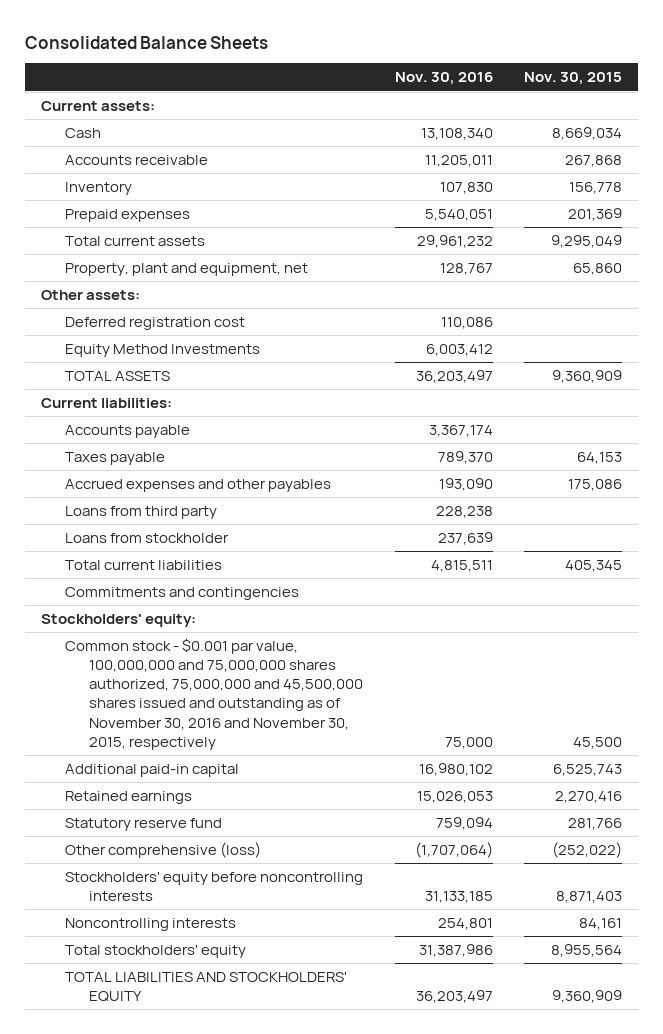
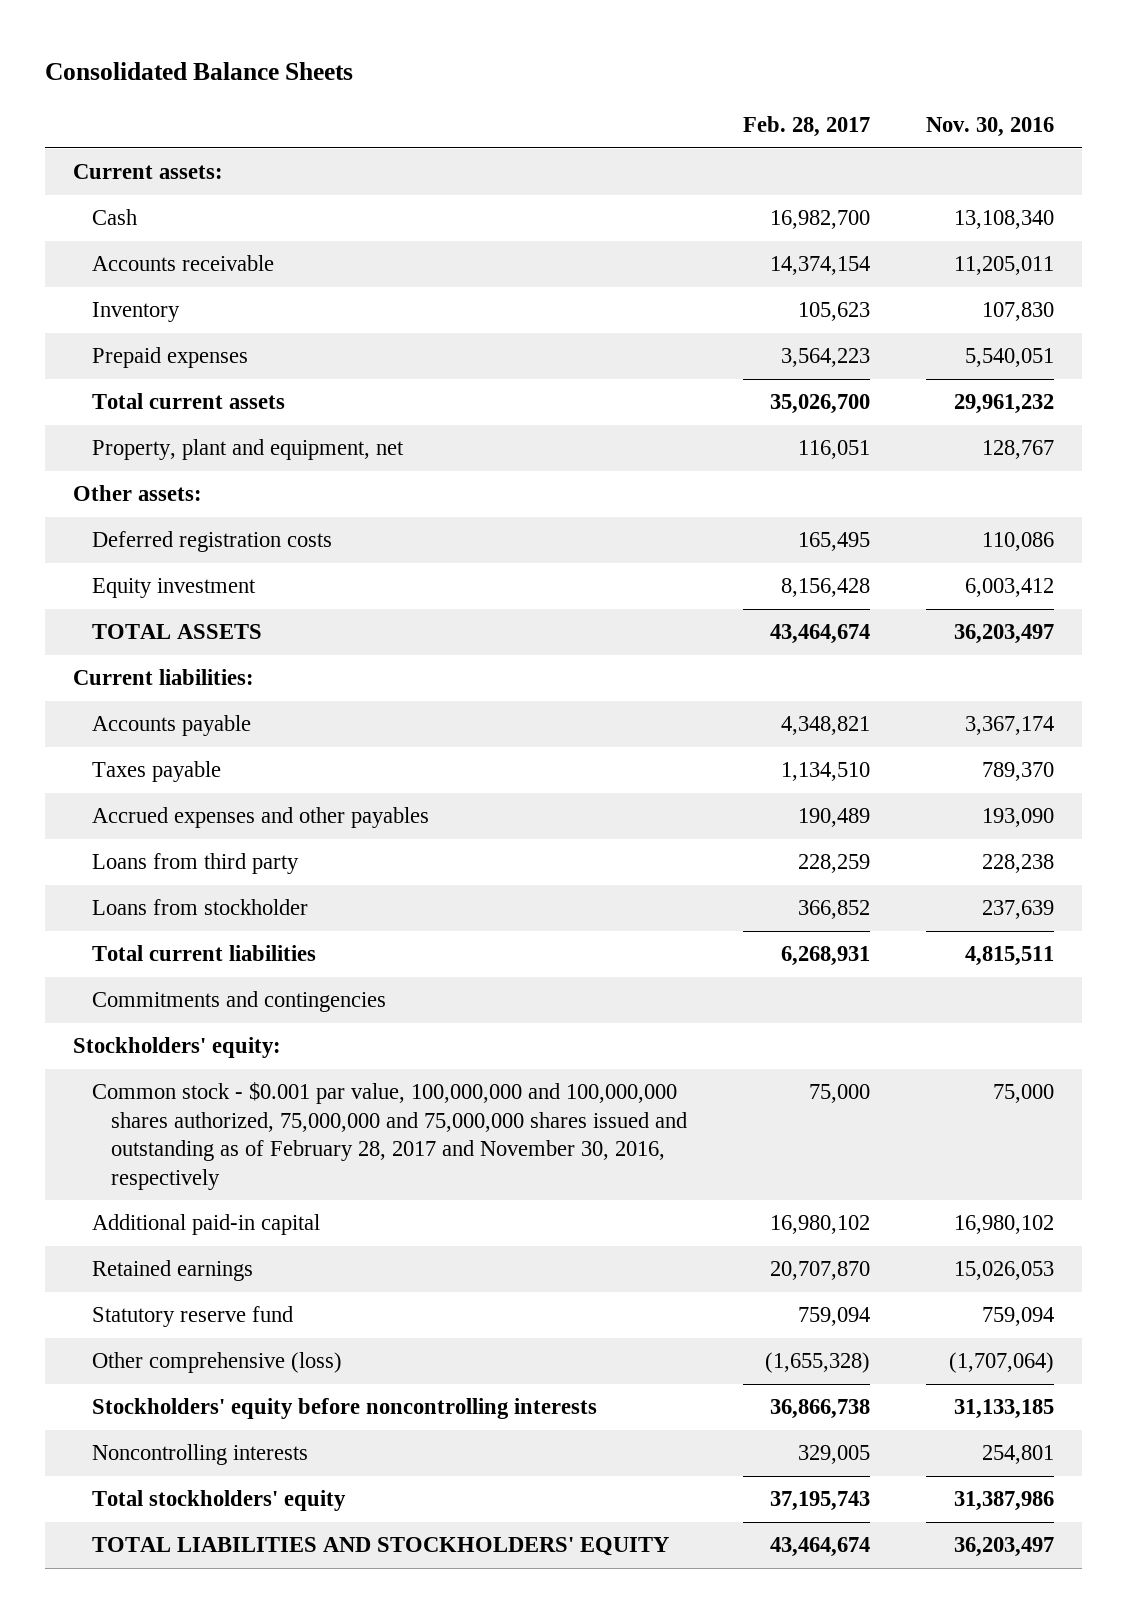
- | Nov. 30, 2016 | Nov. 30, 2015
+ | Feb. 28, 2017 | Nov. 30, 2016
- Deferred registration cost | 110,086 |
- Equity Method Investments | 6,003,412 |
+ Deferred registration costs | 165,495 | 110,086
+ Equity investment | 8,156,428 | 6,003,412
- Common stock - $0.001 par value, 100,000,000 and 75,000,000 shares authorized, 75,000,000 and 45,500,000 shares issued and outstanding as of November 30, 2016 and November 30, 2015, respectively | 75,000 | 45,500
+ Common stock - $0.001 par value, 100,000,000 and 100,000,000 shares authorized, 75,000,000 and 75,000,000 shares issued and outstanding as of February 28, 2017 and November 30, 2016, respectively | 75,000 | 75,000

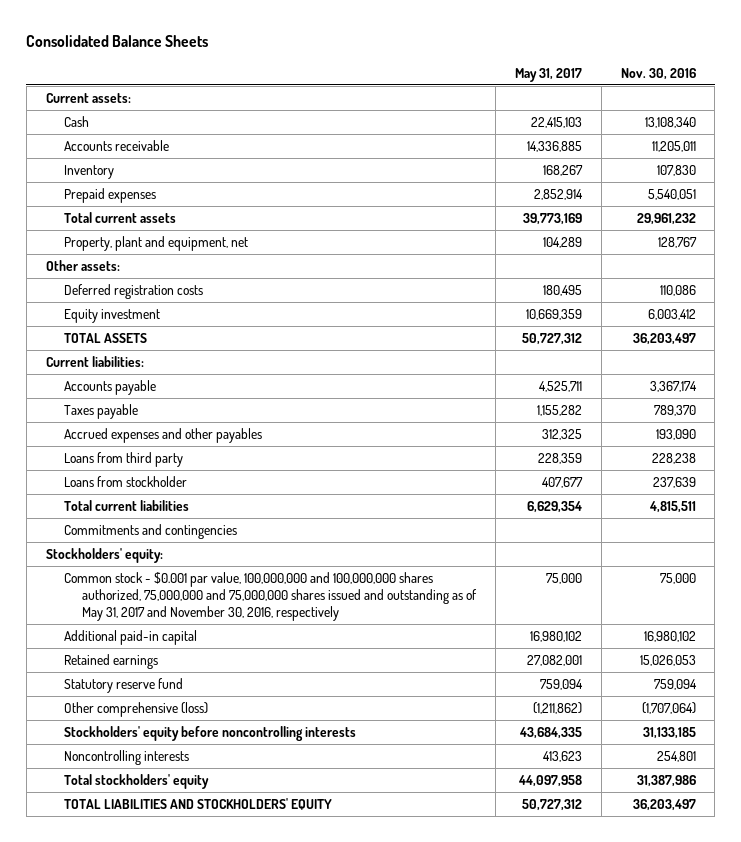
- | Feb. 28, 2017 | Nov. 30, 2016
+ | May 31, 2017 | Nov. 30, 2016
- Common stock - $0.001 par value, 100,000,000 and 100,000,000 shares authorized, 75,000,000 and 75,000,000 shares issued and outstanding as of February 28, 2017 and November 30, 2016, respectively | 75,000 | 75,000
+ Common stock - $0.001 par value, 100,000,000 and 100,000,000 shares authorized, 75,000,000 and 75,000,000 shares issued and outstanding as of May 31, 2017 and November 30, 2016, respectively | 75,000 | 75,000

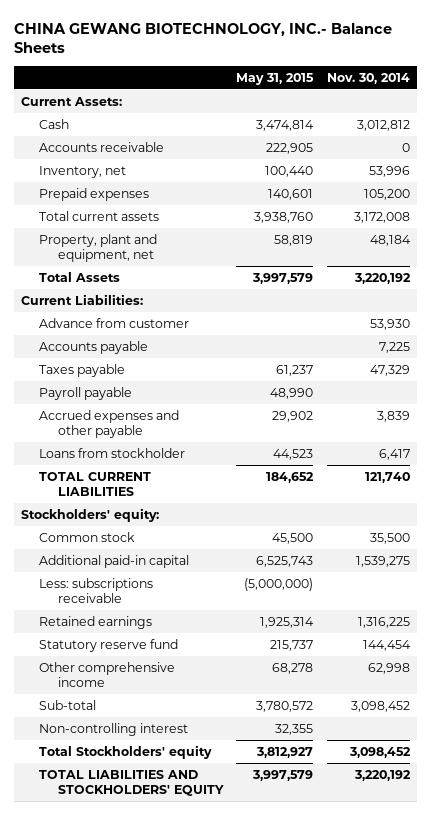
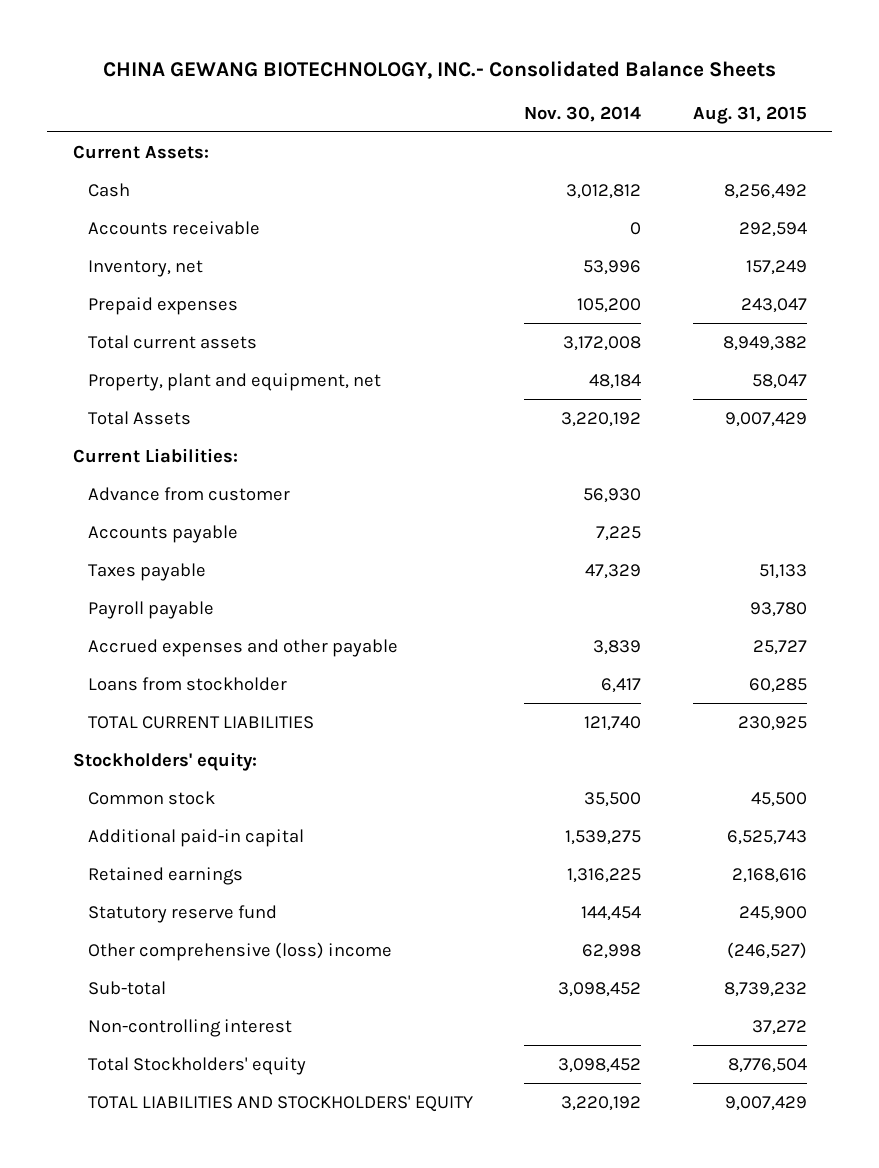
- CHINA GEWANG BIOTECHNOLOGY, INC.- Balance Sheets
+ CHINA GEWANG BIOTECHNOLOGY, INC.- Consolidated Balance Sheets
- | May 31, 2015 | Nov. 30, 2014
+ | Nov. 30, 2014 | Aug. 31, 2015
- Advance from customer | | 53,930
+ Advance from customer | 56,930 |
- Less: subscriptions receivable | (5,000,000) |
- Other comprehensive income | 68,278 | 62,998
+ Other comprehensive (loss) income | 62,998 | (246,527)

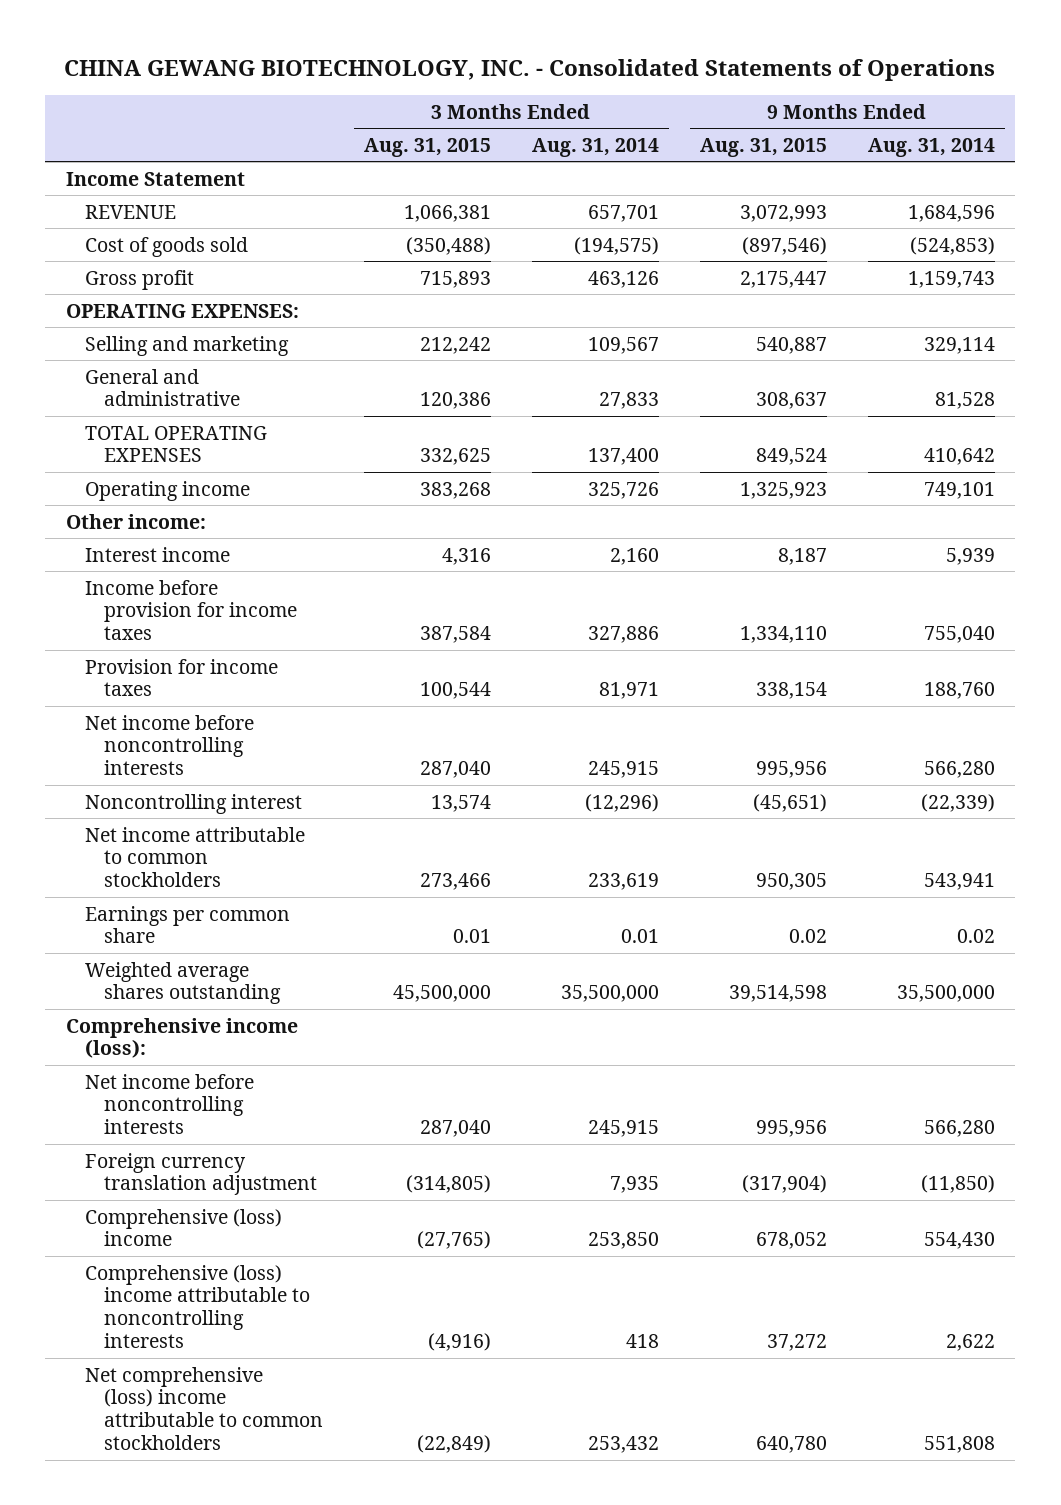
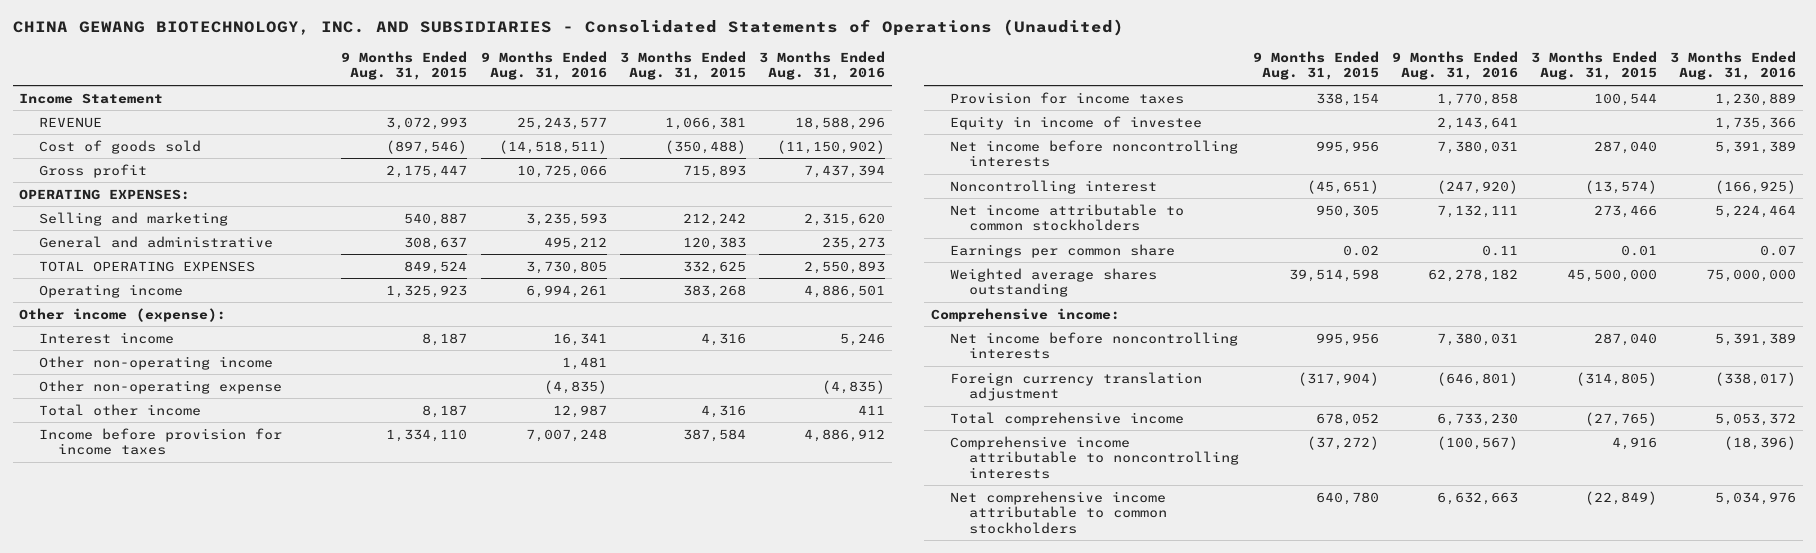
- CHINA GEWANG BIOTECHNOLOGY, INC. - Consolidated Statements of Operations
+ CHINA GEWANG BIOTECHNOLOGY, INC. AND SUBSIDIARIES - Consolidated Statements of Operations (Unaudited)
- | 3 Months Ended Aug. 31, 2015 | 3 Months Ended Aug. 31, 2014 | 9 Months Ended Aug. 31, 2015 | 9 Months Ended Aug. 31, 2014
+ | 9 Months Ended Aug. 31, 2015 | 9 Months Ended Aug. 31, 2016 | 3 Months Ended Aug. 31, 2015 | 3 Months Ended Aug. 31, 2016
- General and administrative | 120,386 | 27,833 | 308,637 | 81,528
+ General and administrative | 308,637 | 495,212 | 120,383 | 235,273
- Other income:
+ Other income (expense):
+ Other non-operating income | | 1,481 | |
+ Other non-operating expense | | (4,835) | | (4,835)
+ Total other income | 8,187 | 12,987 | 4,316 | 411
+ Equity in income of investee | | 2,143,641 | | 1,735,366
- Noncontrolling interest | 13,574 | (12,296) | (45,651) | (22,339)
+ Noncontrolling interest | (45,651) | (247,920) | (13,574) | (166,925)
- Comprehensive income (loss):
+ Comprehensive income:
- Comprehensive (loss) income | (27,765) | 253,850 | 678,052 | 554,430
- Comprehensive (loss) income attributable to noncontrolling interests | (4,916) | 418 | 37,272 | 2,622
- Net comprehensive (loss) income attributable to common stockholders | (22,849) | 253,432 | 640,780 | 551,808
+ Total comprehensive income | 678,052 | 6,733,230 | (27,765) | 5,053,372
+ Comprehensive income attributable to noncontrolling interests | (37,272) | (100,567) | 4,916 | (18,396)
+ Net comprehensive income attributable to common stockholders | 640,780 | 6,632,663 | (22,849) | 5,034,976

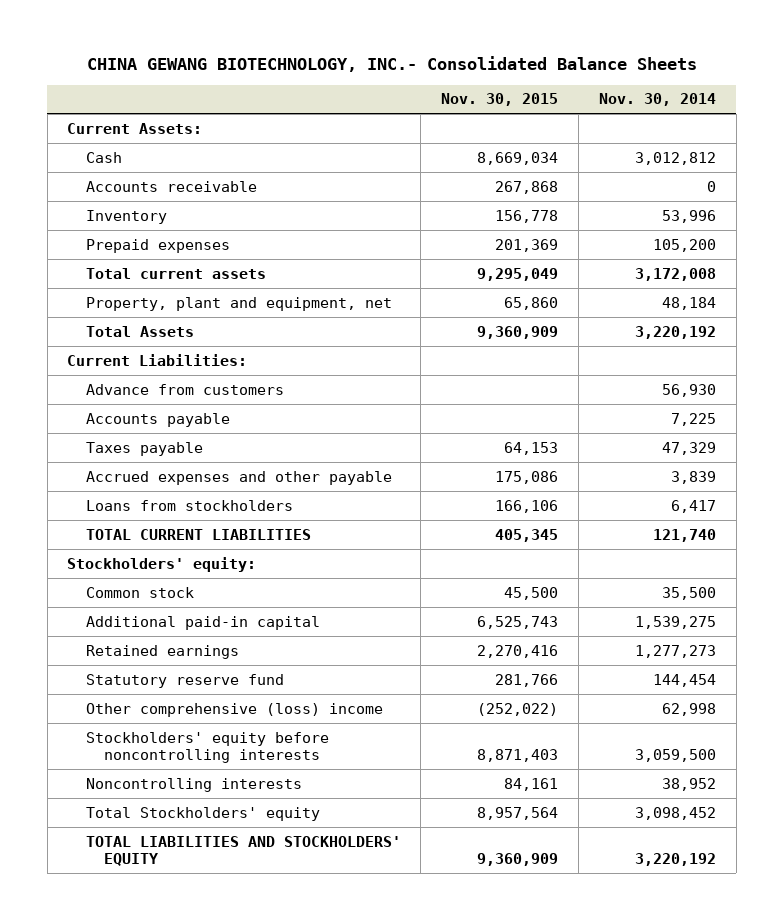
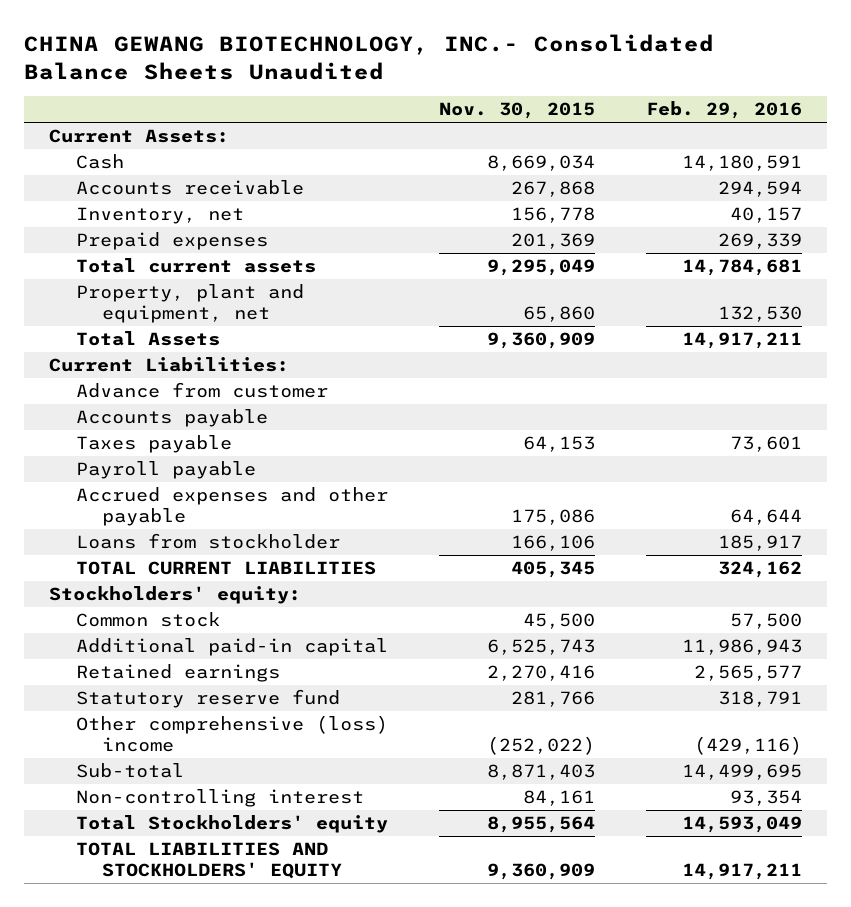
- CHINA GEWANG BIOTECHNOLOGY, INC.- Consolidated Balance Sheets
+ CHINA GEWANG BIOTECHNOLOGY, INC.- Consolidated Balance Sheets Unaudited
- | Nov. 30, 2015 | Nov. 30, 2014
+ | Nov. 30, 2015 | Feb. 29, 2016
- Inventory | 156,778 | 53,996
+ Inventory, net | 156,778 | 40,157
- Advance from customers | | 56,930
+ Advance from customer
+ Payroll payable
- Loans from stockholders | 166,106 | 6,417
+ Loans from stockholder | 166,106 | 185,917
- Stockholders' equity before noncontrolling interests | 8,871,403 | 3,059,500
- Noncontrolling interests | 84,161 | 38,952
- Total Stockholders' equity | 8,957,564 | 3,098,452
+ Sub-total | 8,871,403 | 14,499,695
+ Non-controlling interest | 84,161 | 93,354
+ Total Stockholders' equity | 8,955,564 | 14,593,049

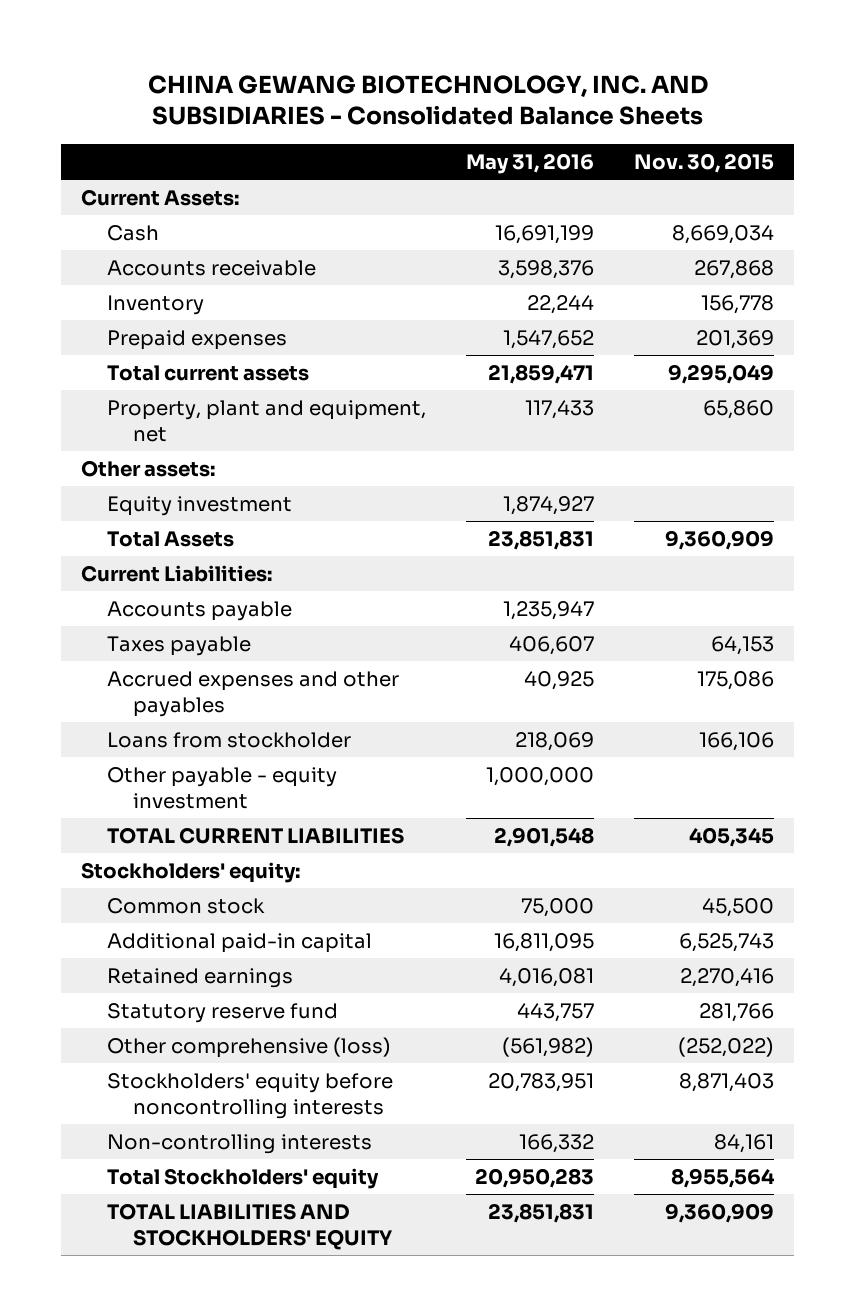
- CHINA GEWANG BIOTECHNOLOGY, INC.- Consolidated Balance Sheets Unaudited
+ CHINA GEWANG BIOTECHNOLOGY, INC. AND SUBSIDIARIES - Consolidated Balance Sheets
- | Nov. 30, 2015 | Feb. 29, 2016
+ | May 31, 2016 | Nov. 30, 2015
- Inventory, net | 156,778 | 40,157
+ Inventory | 22,244 | 156,778
+ Other assets:
+ Equity investment | 1,874,927 |
- Advance from customer
- Payroll payable
- Accrued expenses and other payable | 175,086 | 64,644
+ Accrued expenses and other payables | 40,925 | 175,086
+ Other payable - equity investment | 1,000,000 |
- Other comprehensive (loss) income | (252,022) | (429,116)
- Sub-total | 8,871,403 | 14,499,695
- Non-controlling interest | 84,161 | 93,354
+ Other comprehensive (loss) | (561,982) | (252,022)
+ Stockholders' equity before noncontrolling interests | 20,783,951 | 8,871,403
+ Non-controlling interests | 166,332 | 84,161

